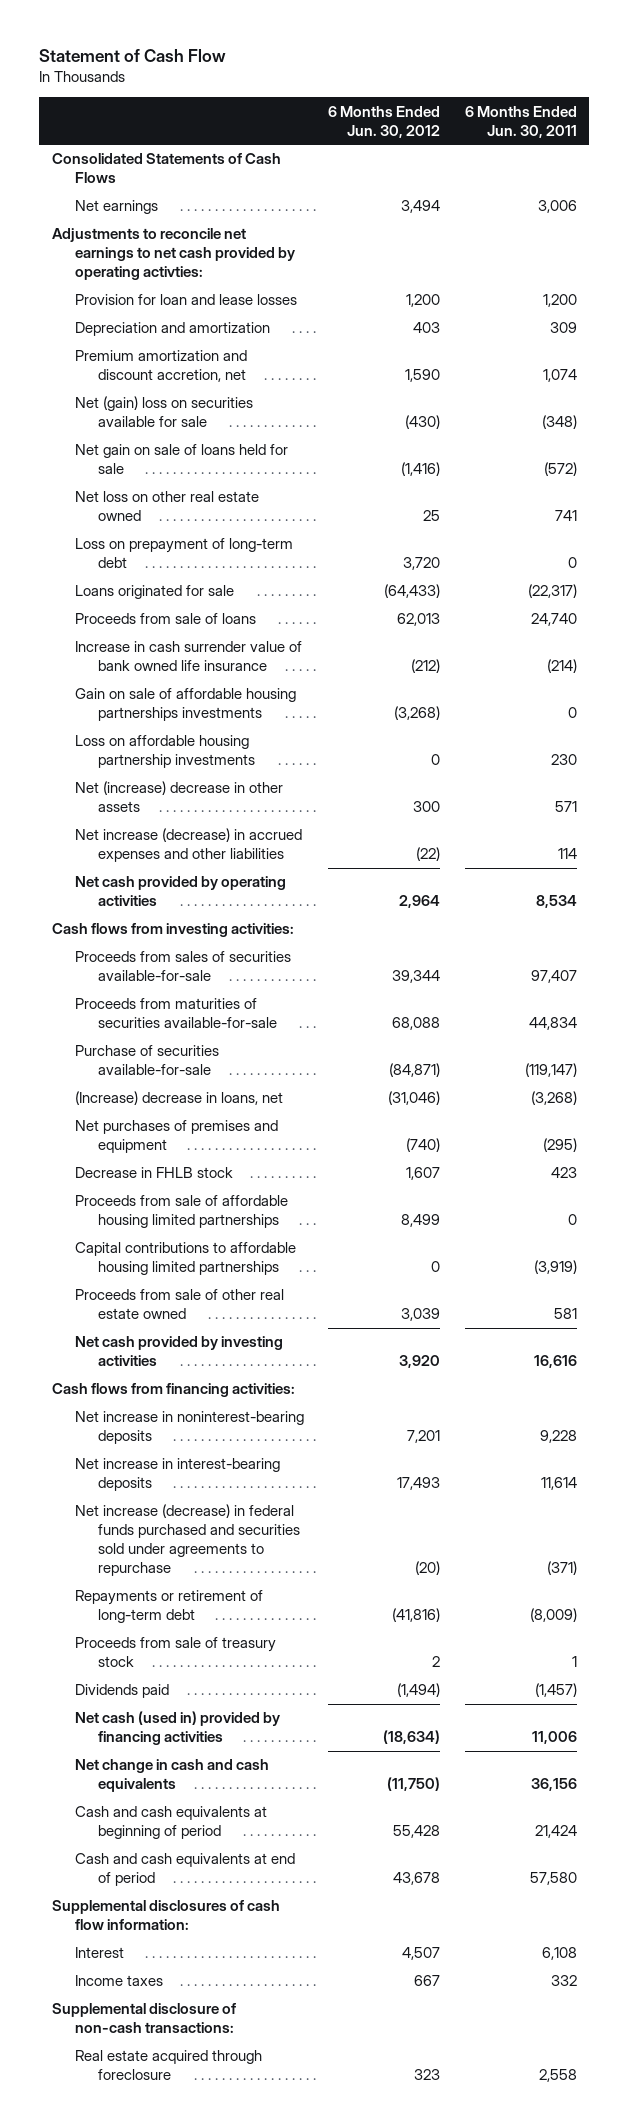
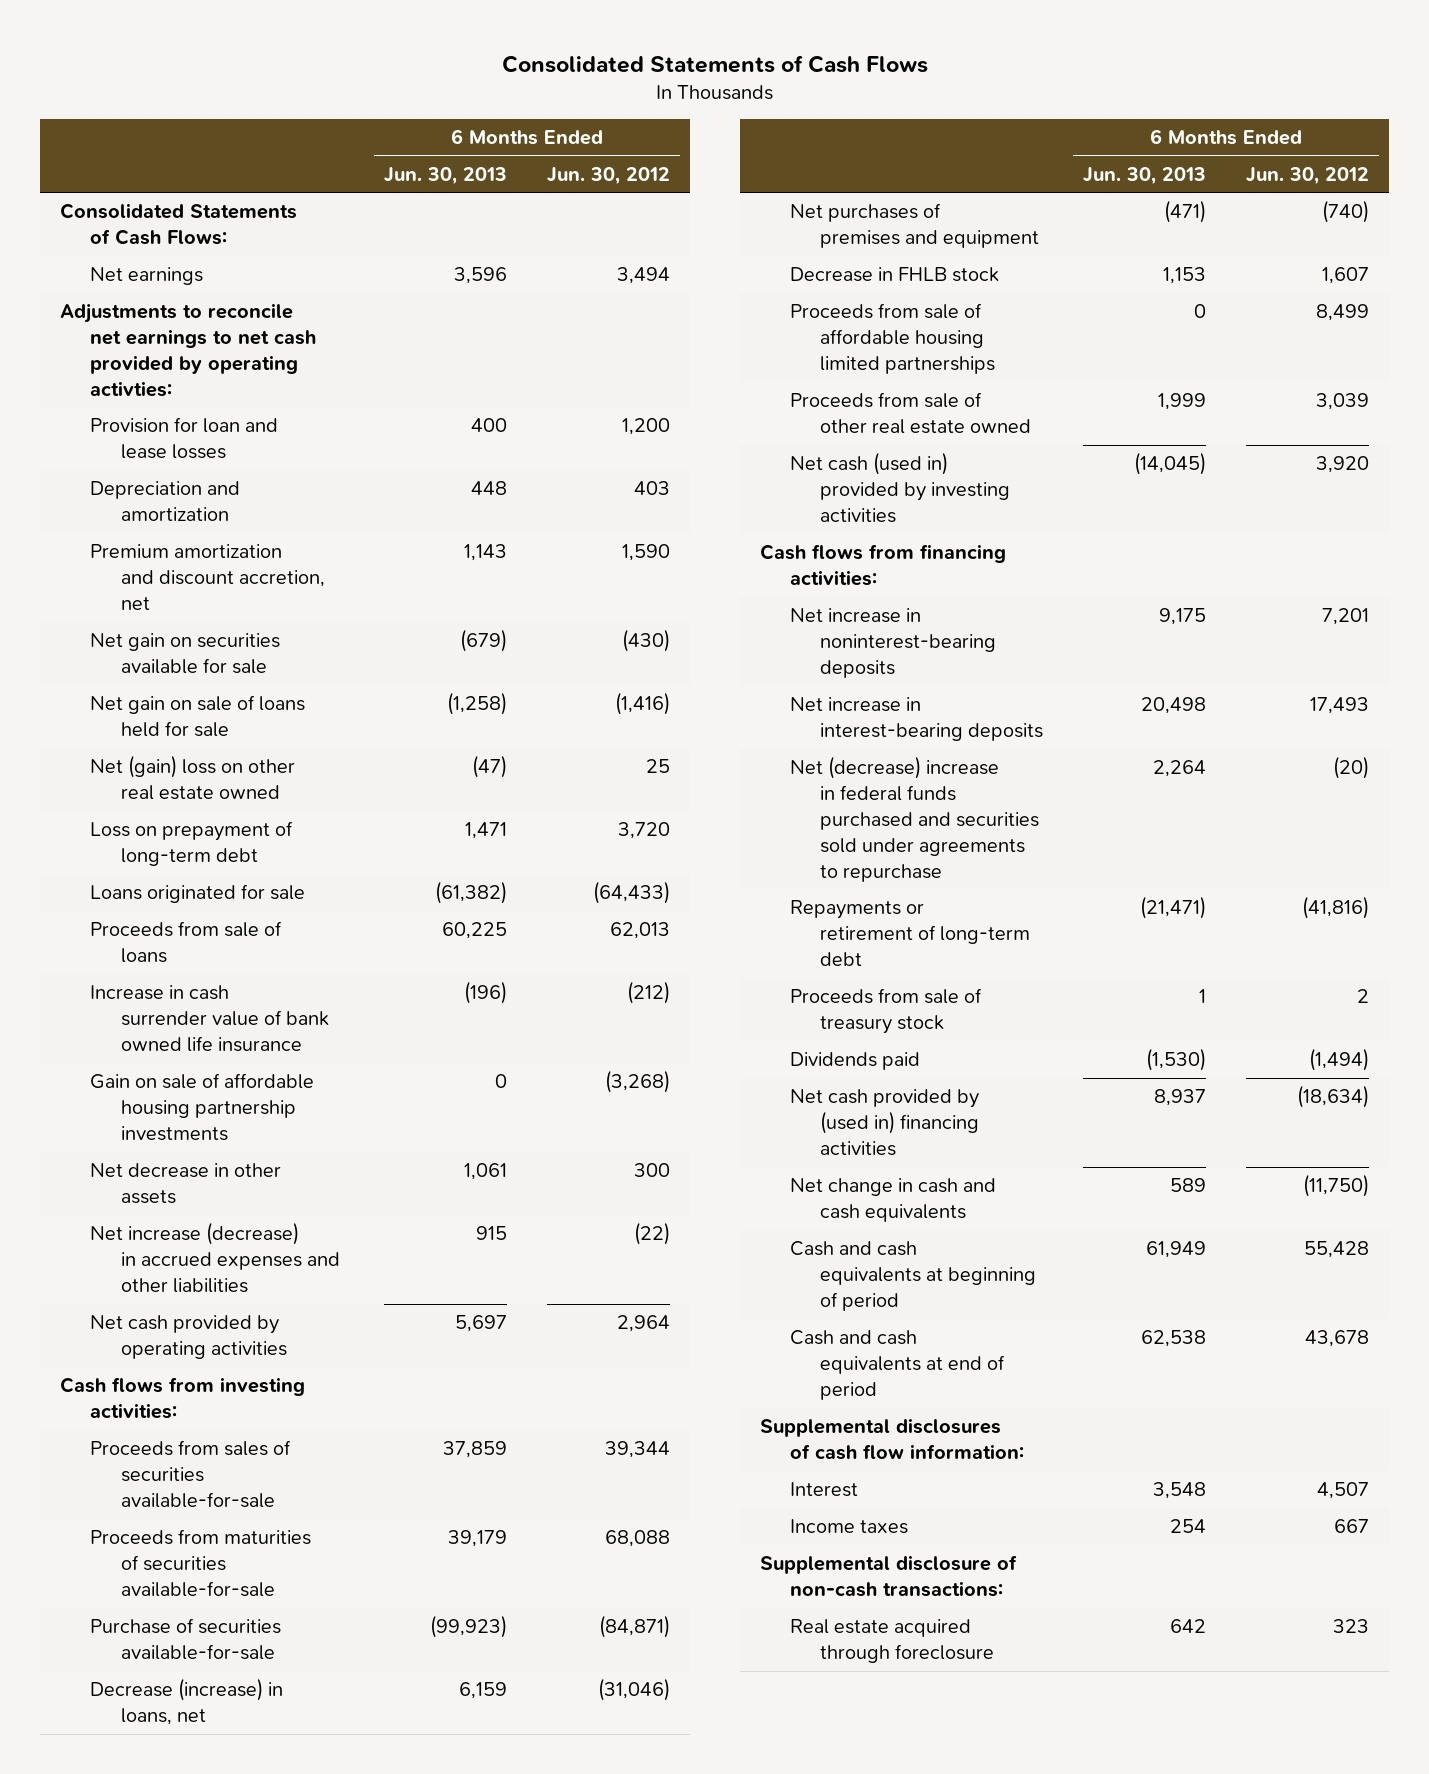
- Statement of Cash Flow
+ Consolidated Statements of Cash Flows
- | 6 Months Ended Jun. 30, 2012 | 6 Months Ended Jun. 30, 2011
+ | 6 Months Ended Jun. 30, 2013 | 6 Months Ended Jun. 30, 2012
- Consolidated Statements of Cash Flows
+ Consolidated Statements of Cash Flows:
- Net (gain) loss on securities available for sale | (430) | (348)
+ Net gain on securities available for sale | (679) | (430)
- Net loss on other real estate owned | 25 | 741
+ Net (gain) loss on other real estate owned | (47) | 25
- Gain on sale of affordable housing partnerships investments | (3,268) | 0
- Loss on affordable housing partnership investments | 0 | 230
- Net (increase) decrease in other assets | 300 | 571
+ Gain on sale of affordable housing partnership investments | 0 | (3,268)
+ Net decrease in other assets | 1,061 | 300
- (Increase) decrease in loans, net | (31,046) | (3,268)
+ Decrease (increase) in loans, net | 6,159 | (31,046)
- Capital contributions to affordable housing limited partnerships | 0 | (3,919)
- Net cash provided by investing activities | 3,920 | 16,616
+ Net cash (used in) provided by investing activities | (14,045) | 3,920
- Net increase (decrease) in federal funds purchased and securities sold under agreements to repurchase | (20) | (371)
+ Net (decrease) increase in federal funds purchased and securities sold under agreements to repurchase | 2,264 | (20)
- Net cash (used in) provided by financing activities | (18,634) | 11,006
+ Net cash provided by (used in) financing activities | 8,937 | (18,634)

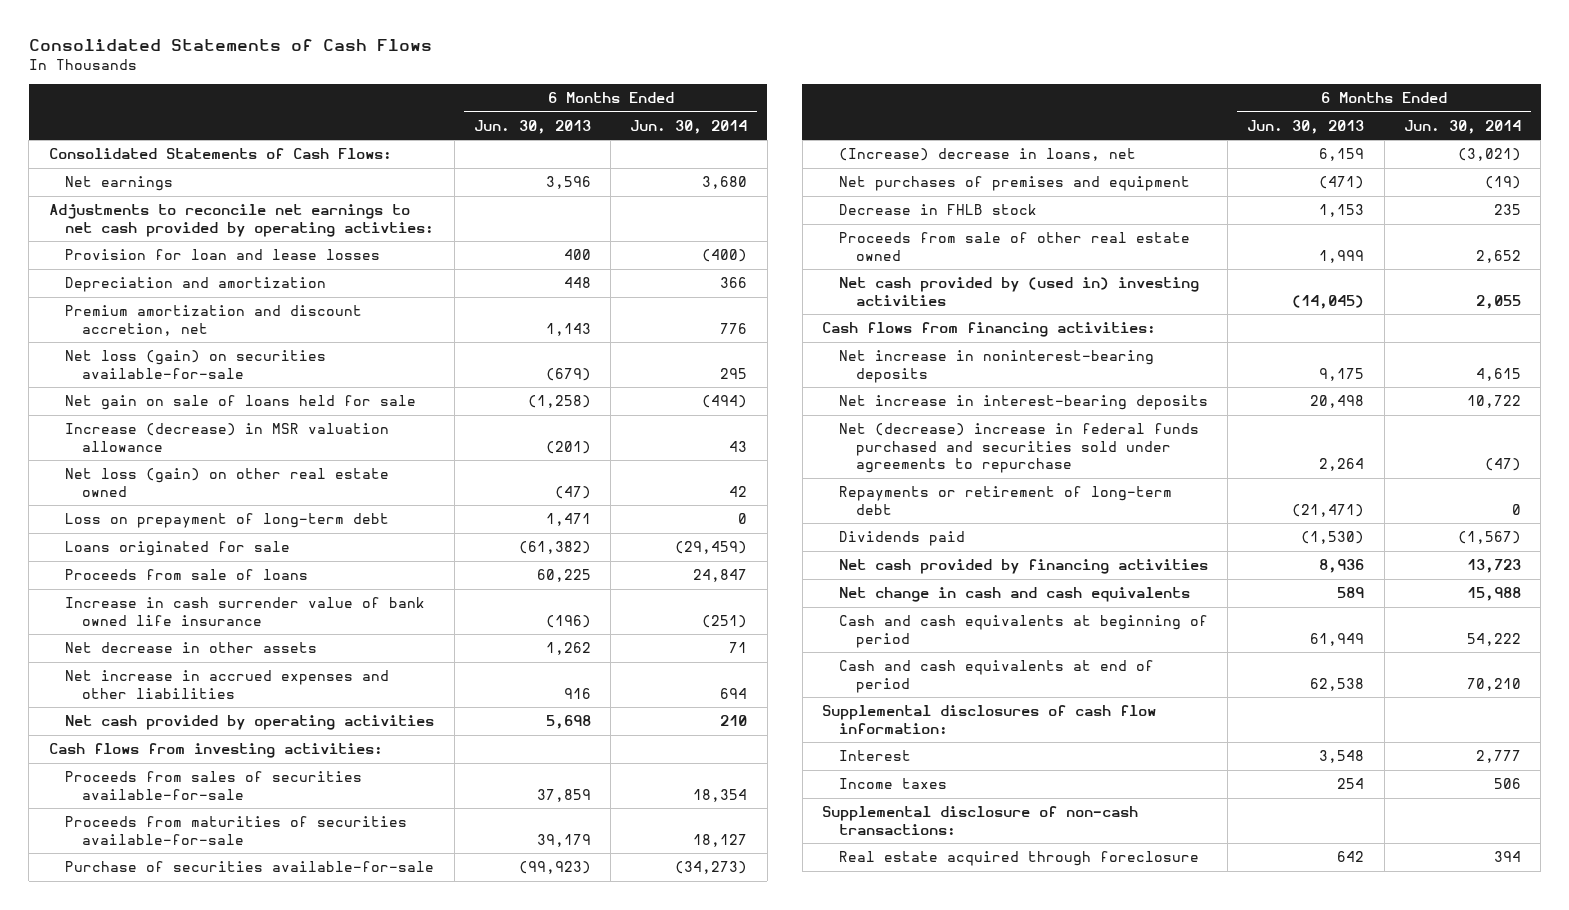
- | 6 Months Ended Jun. 30, 2013 | 6 Months Ended Jun. 30, 2012
+ | 6 Months Ended Jun. 30, 2013 | 6 Months Ended Jun. 30, 2014
- Net gain on securities available for sale | (679) | (430)
+ Net loss (gain) on securities available-for-sale | (679) | 295
- Net (gain) loss on other real estate owned | (47) | 25
+ Increase (decrease) in MSR valuation allowance | (201) | 43
+ Net loss (gain) on other real estate owned | (47) | 42
- Gain on sale of affordable housing partnership investments | 0 | (3,268)
- Net decrease in other assets | 1,061 | 300
- Net increase (decrease) in accrued expenses and other liabilities | 915 | (22)
- Net cash provided by operating activities | 5,697 | 2,964
+ Net decrease in other assets | 1,262 | 71
+ Net increase in accrued expenses and other liabilities | 916 | 694
+ Net cash provided by operating activities | 5,698 | 210
- Decrease (increase) in loans, net | 6,159 | (31,046)
+ (Increase) decrease in loans, net | 6,159 | (3,021)
- Proceeds from sale of affordable housing limited partnerships | 0 | 8,499
- Net cash (used in) provided by investing activities | (14,045) | 3,920
+ Net cash provided by (used in) investing activities | (14,045) | 2,055
- Proceeds from sale of treasury stock | 1 | 2
- Net cash provided by (used in) financing activities | 8,937 | (18,634)
+ Net cash provided by financing activities | 8,936 | 13,723

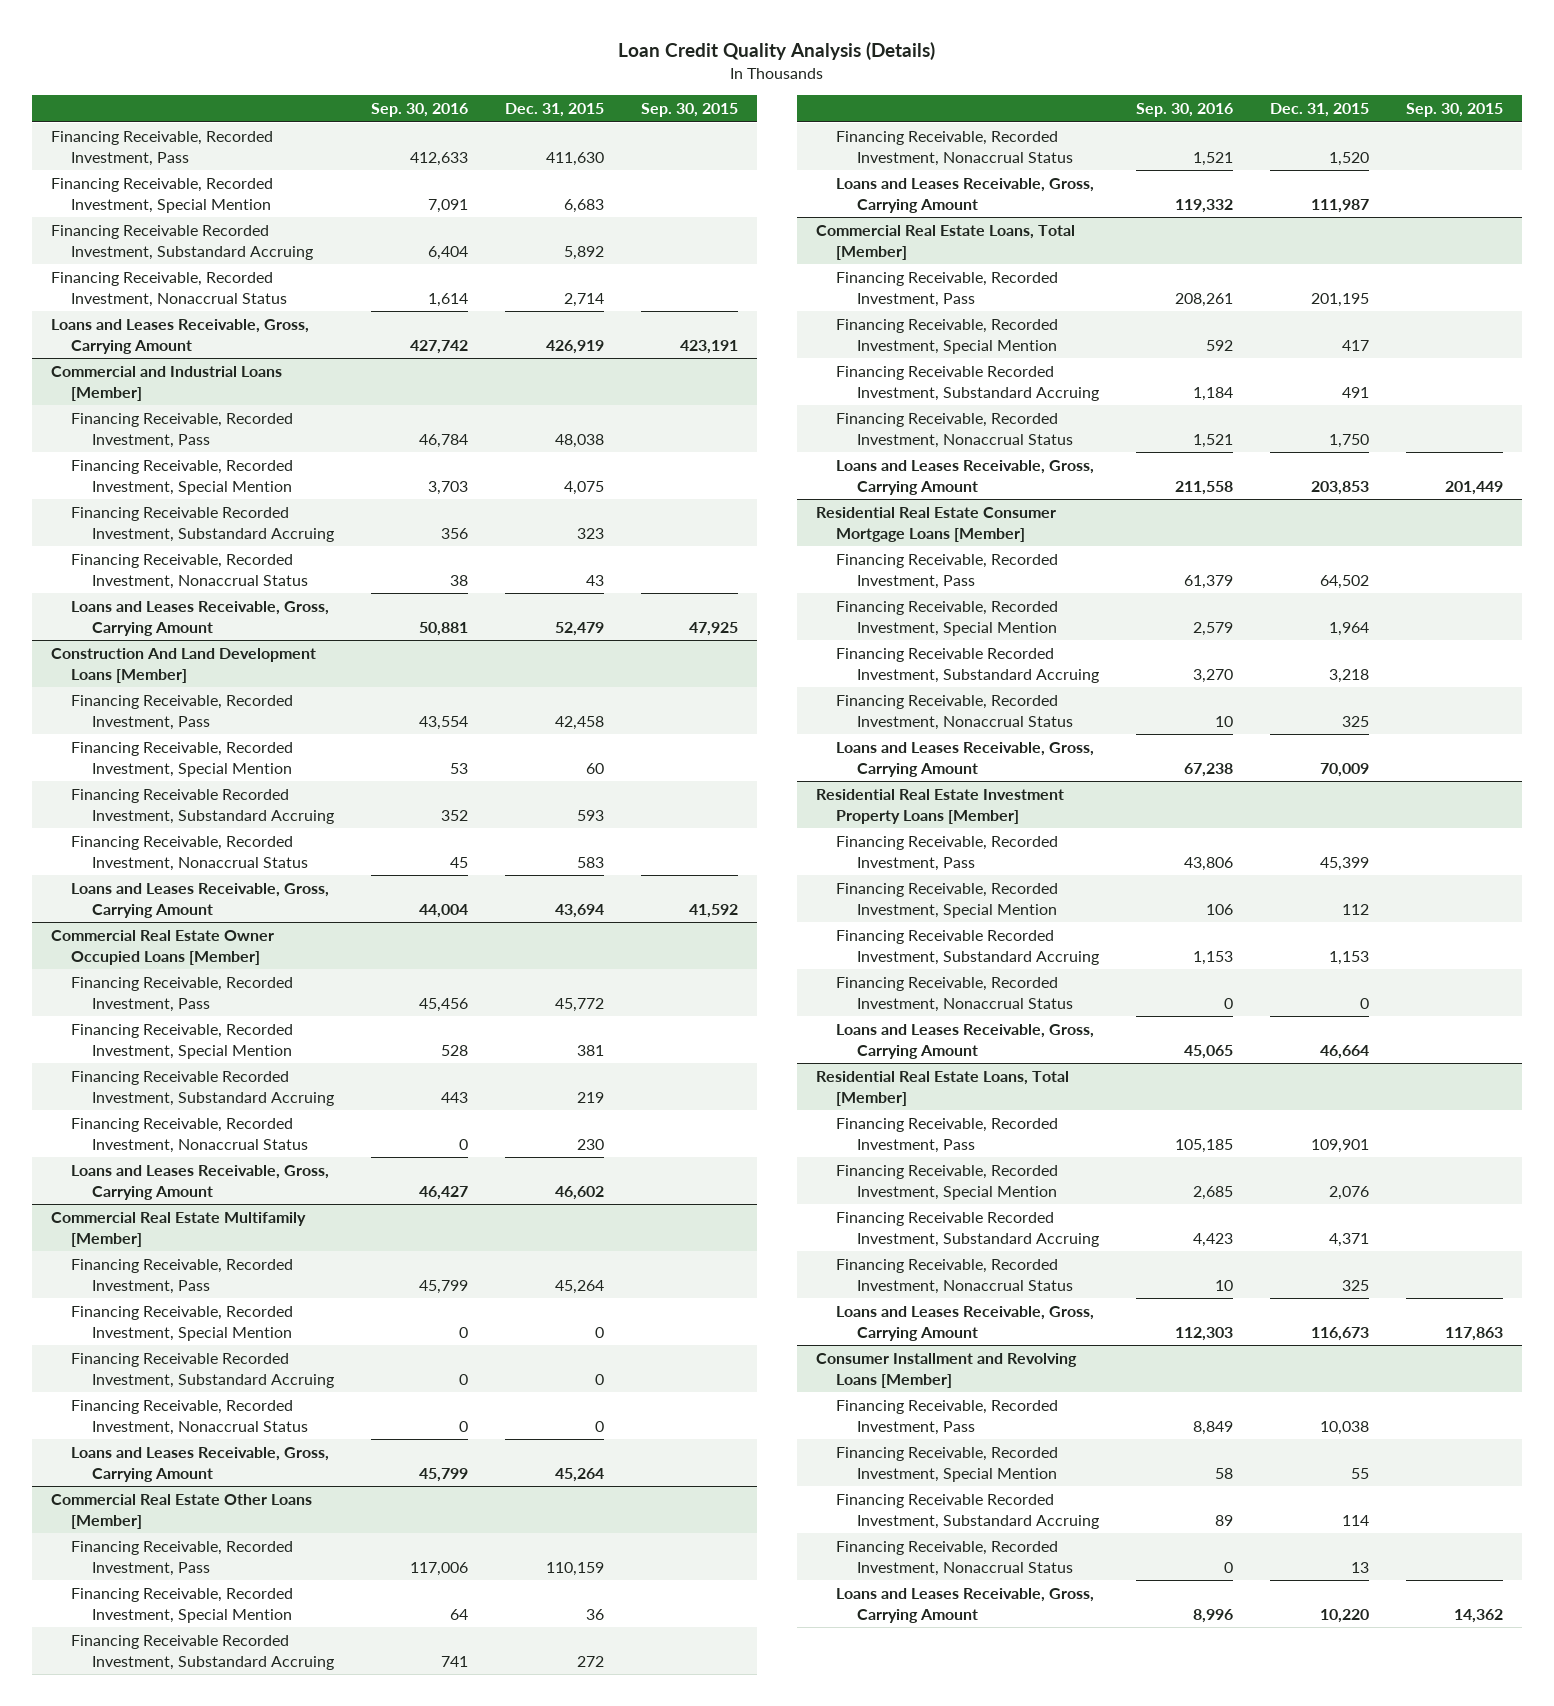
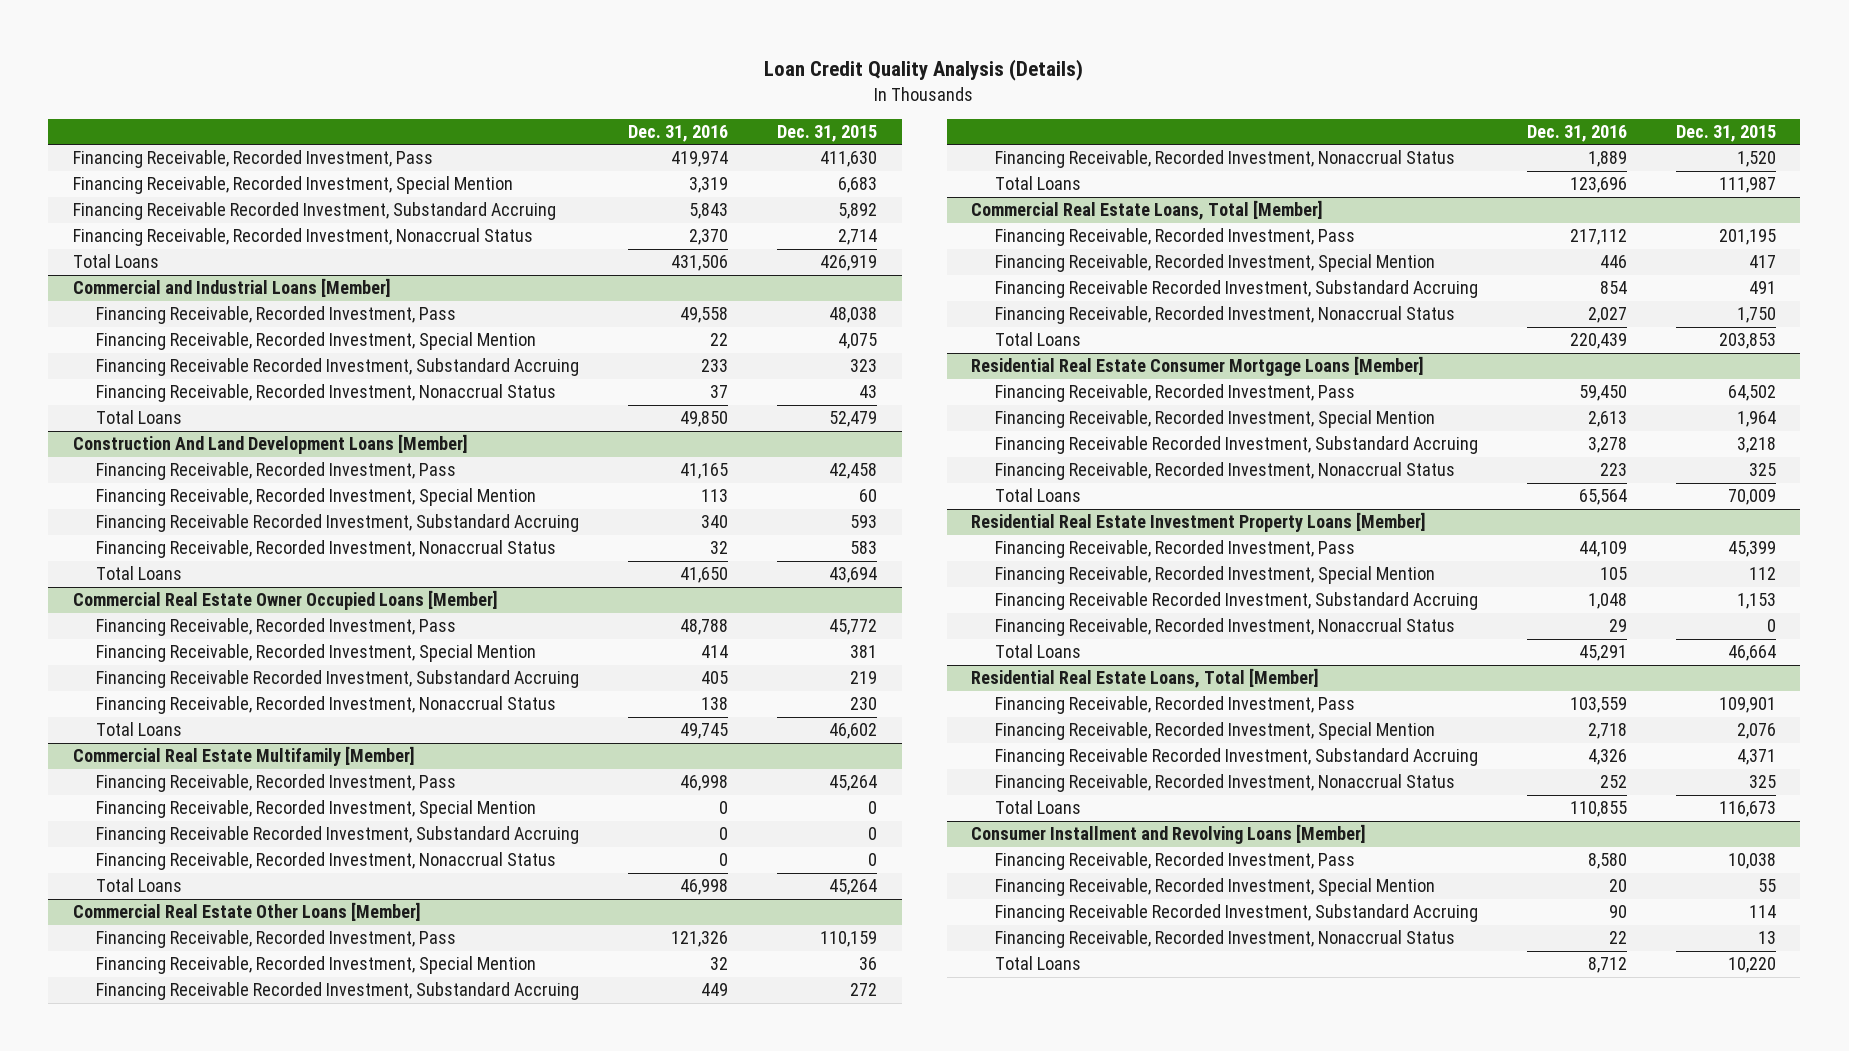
- | Sep. 30, 2016 | Dec. 31, 2015 | Sep. 30, 2015
+ | Dec. 31, 2016 | Dec. 31, 2015
- Loans and Leases Receivable, Gross, Carrying Amount | 427,742 | 426,919 | 423,191
+ Total Loans | 431,506 | 426,919
@ Commercial and Industrial Loans [Member]
- Loans and Leases Receivable, Gross, Carrying Amount | 50,881 | 52,479 | 47,925
+ Total Loans | 49,850 | 52,479
@ Construction And Land Development Loans [Member]
- Loans and Leases Receivable, Gross, Carrying Amount | 44,004 | 43,694 | 41,592
+ Total Loans | 41,650 | 43,694
@ Commercial Real Estate Owner Occupied Loans [Member]
- Loans and Leases Receivable, Gross, Carrying Amount | 46,427 | 46,602 |
+ Total Loans | 49,745 | 46,602
@ Commercial Real Estate Multifamily [Member]
- Loans and Leases Receivable, Gross, Carrying Amount | 45,799 | 45,264 |
+ Total Loans | 46,998 | 45,264
@ Commercial Real Estate Other Loans [Member]
- Loans and Leases Receivable, Gross, Carrying Amount | 119,332 | 111,987 |
+ Total Loans | 123,696 | 111,987
@ Commercial Real Estate Loans, Total [Member]
- Loans and Leases Receivable, Gross, Carrying Amount | 211,558 | 203,853 | 201,449
+ Total Loans | 220,439 | 203,853
@ Residential Real Estate Consumer Mortgage Loans [Member]
- Loans and Leases Receivable, Gross, Carrying Amount | 67,238 | 70,009 |
+ Total Loans | 65,564 | 70,009
@ Residential Real Estate Investment Property Loans [Member]
- Loans and Leases Receivable, Gross, Carrying Amount | 45,065 | 46,664 |
+ Total Loans | 45,291 | 46,664
@ Residential Real Estate Loans, Total [Member]
- Loans and Leases Receivable, Gross, Carrying Amount | 112,303 | 116,673 | 117,863
+ Total Loans | 110,855 | 116,673
@ Consumer Installment and Revolving Loans [Member]
- Loans and Leases Receivable, Gross, Carrying Amount | 8,996 | 10,220 | 14,362
+ Total Loans | 8,712 | 10,220

